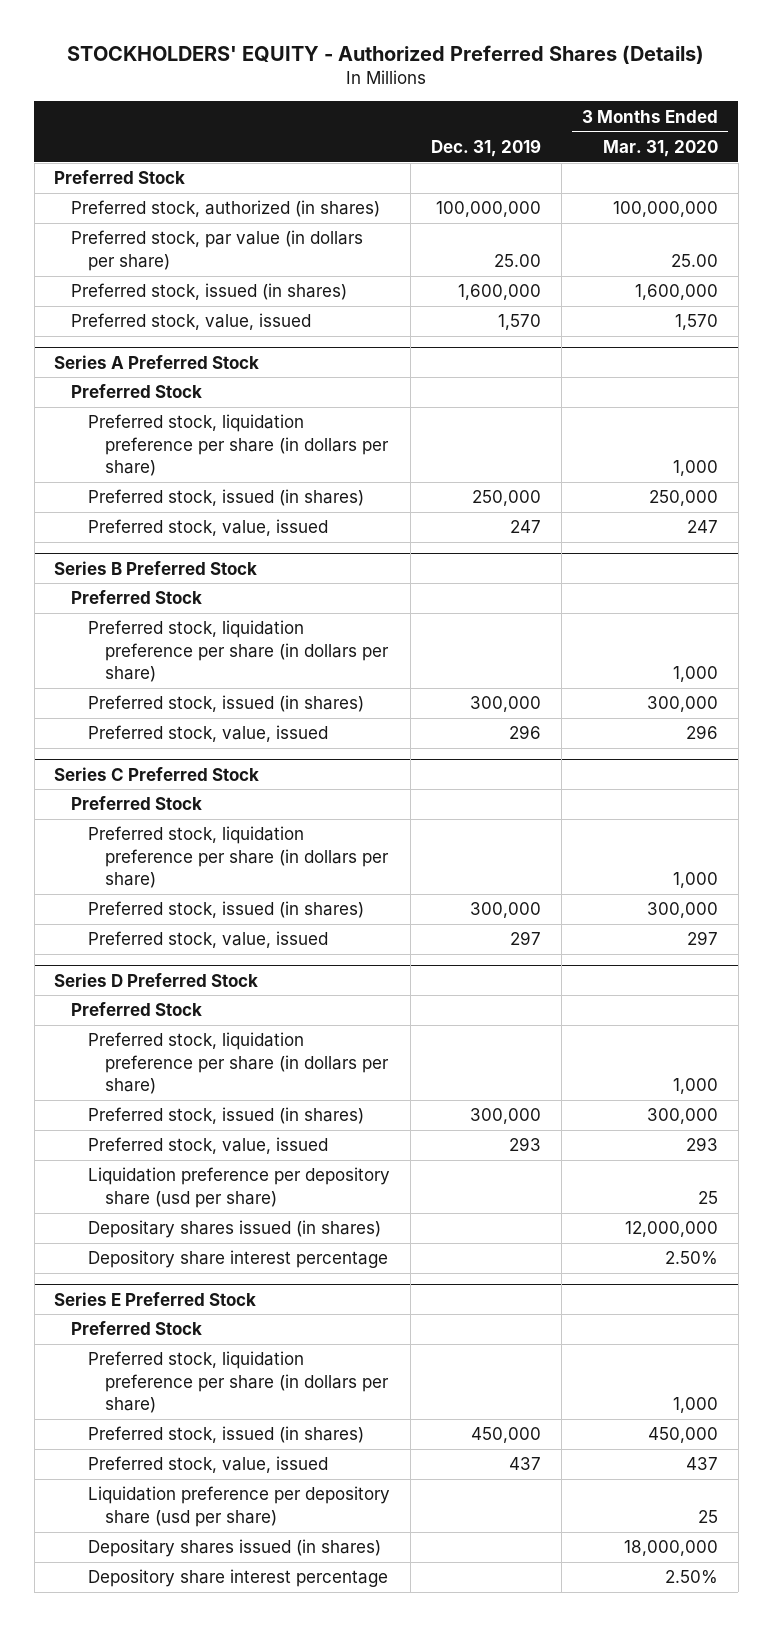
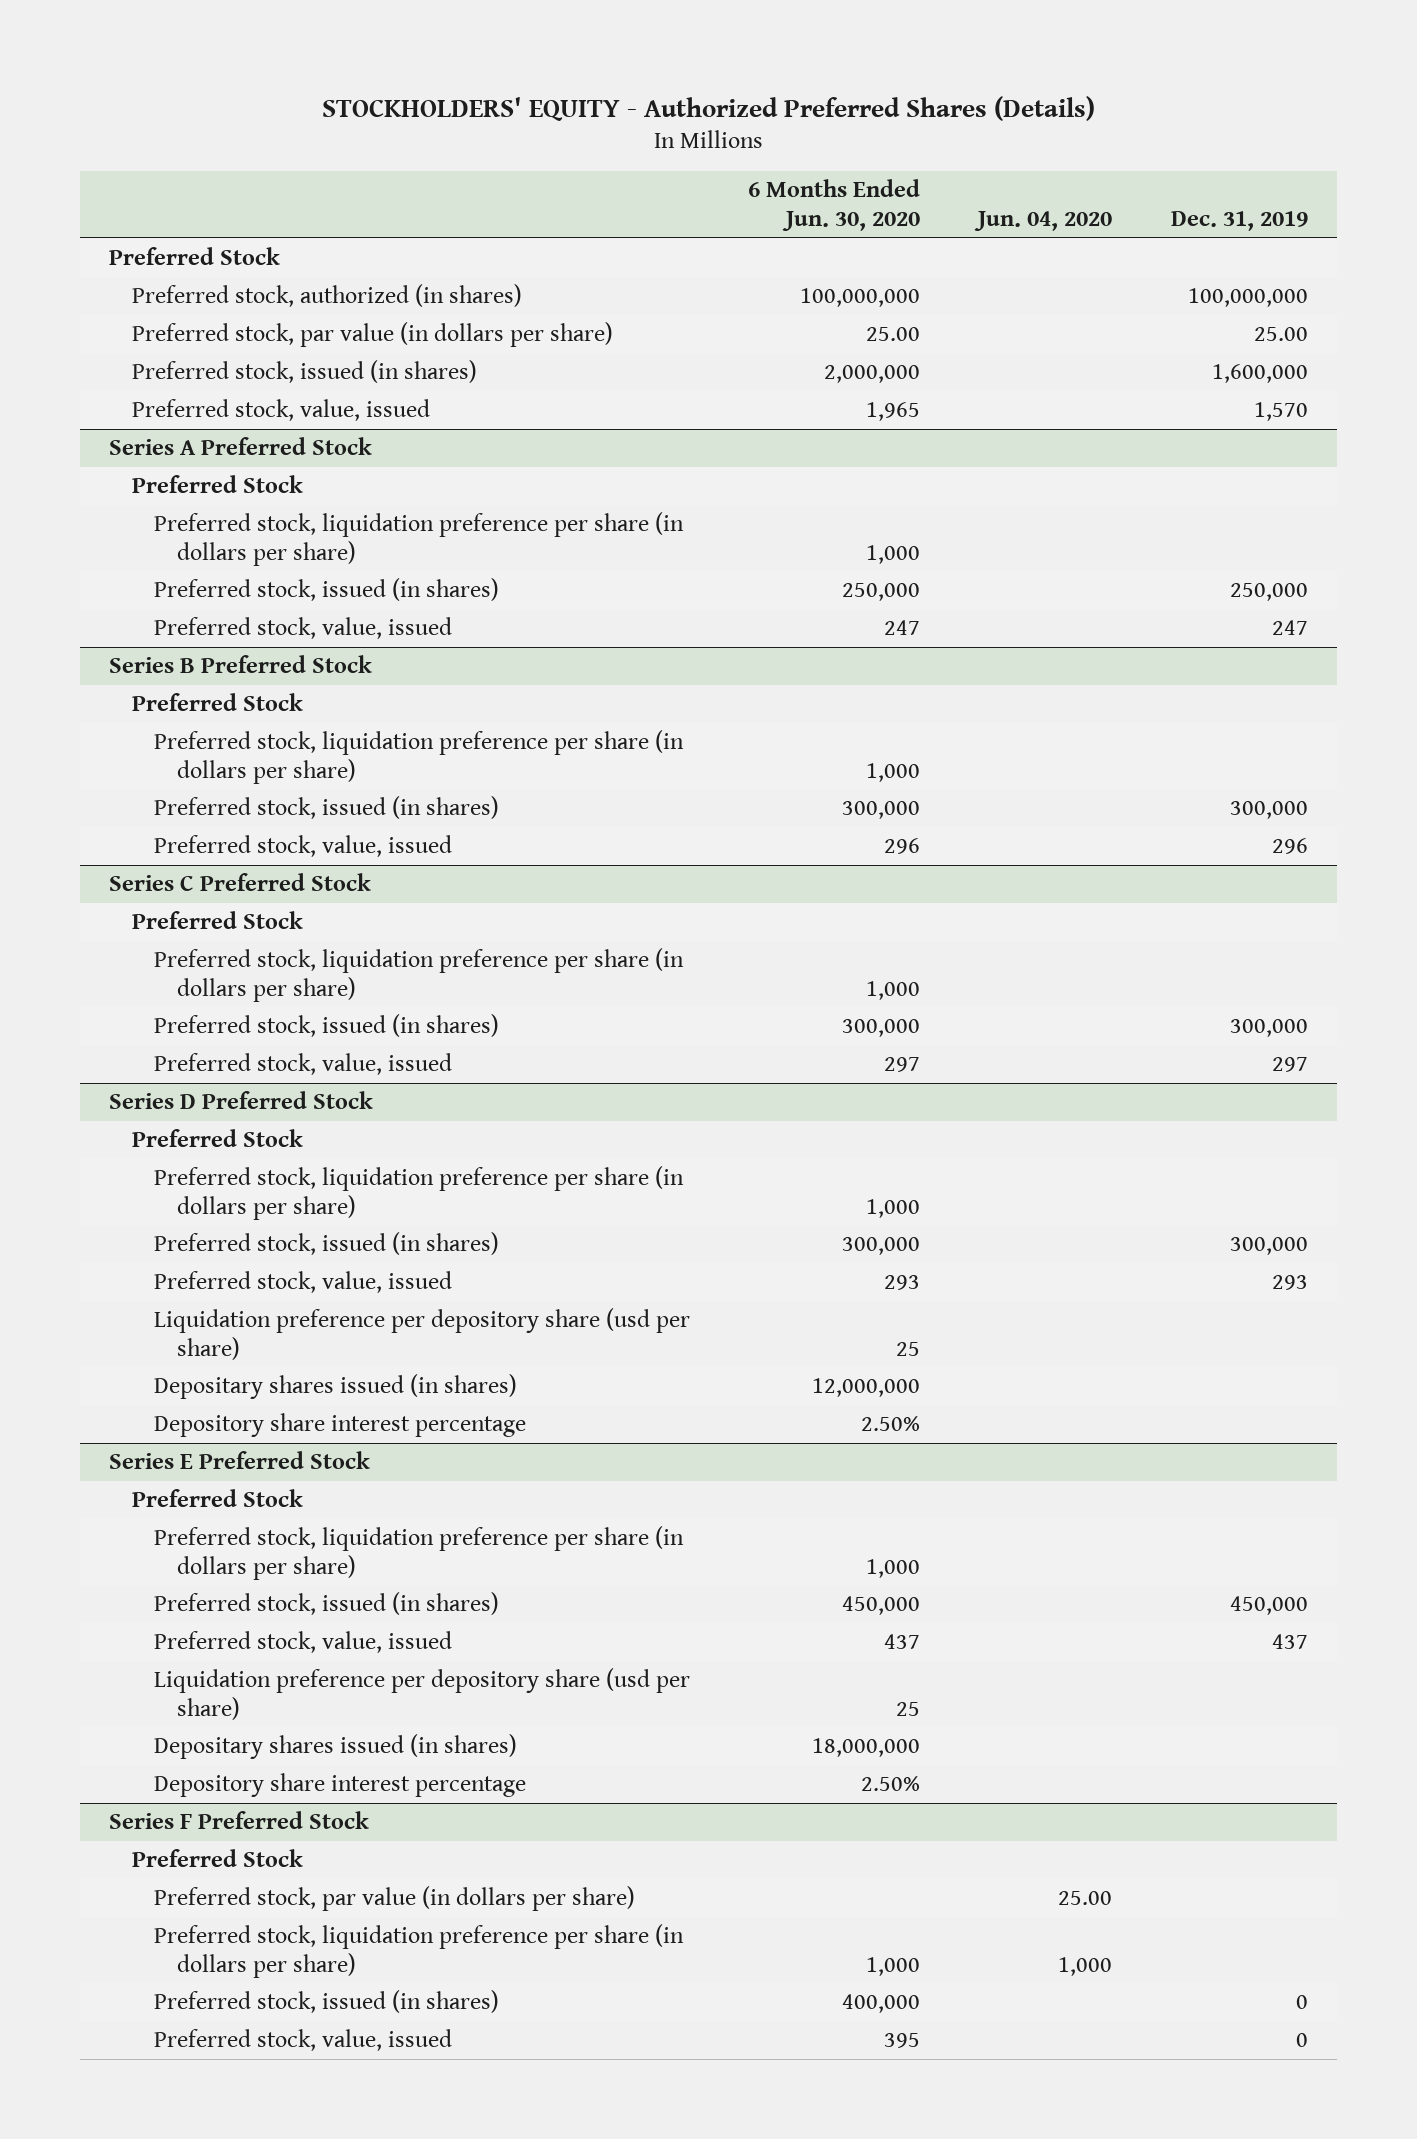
- | Dec. 31, 2019 | 3 Months Ended Mar. 31, 2020
+ | 6 Months Ended Jun. 30, 2020 | Jun. 04, 2020 | Dec. 31, 2019
+ Series F Preferred Stock
+ Preferred Stock
+ Preferred stock, par value (in dollars per share) | | 25.00 |
+ Preferred stock, liquidation preference per share (in dollars per share) | 1,000 | 1,000 |
+ Preferred stock, issued (in shares) | 400,000 | | 0
+ Preferred stock, value, issued | 395 | | 0

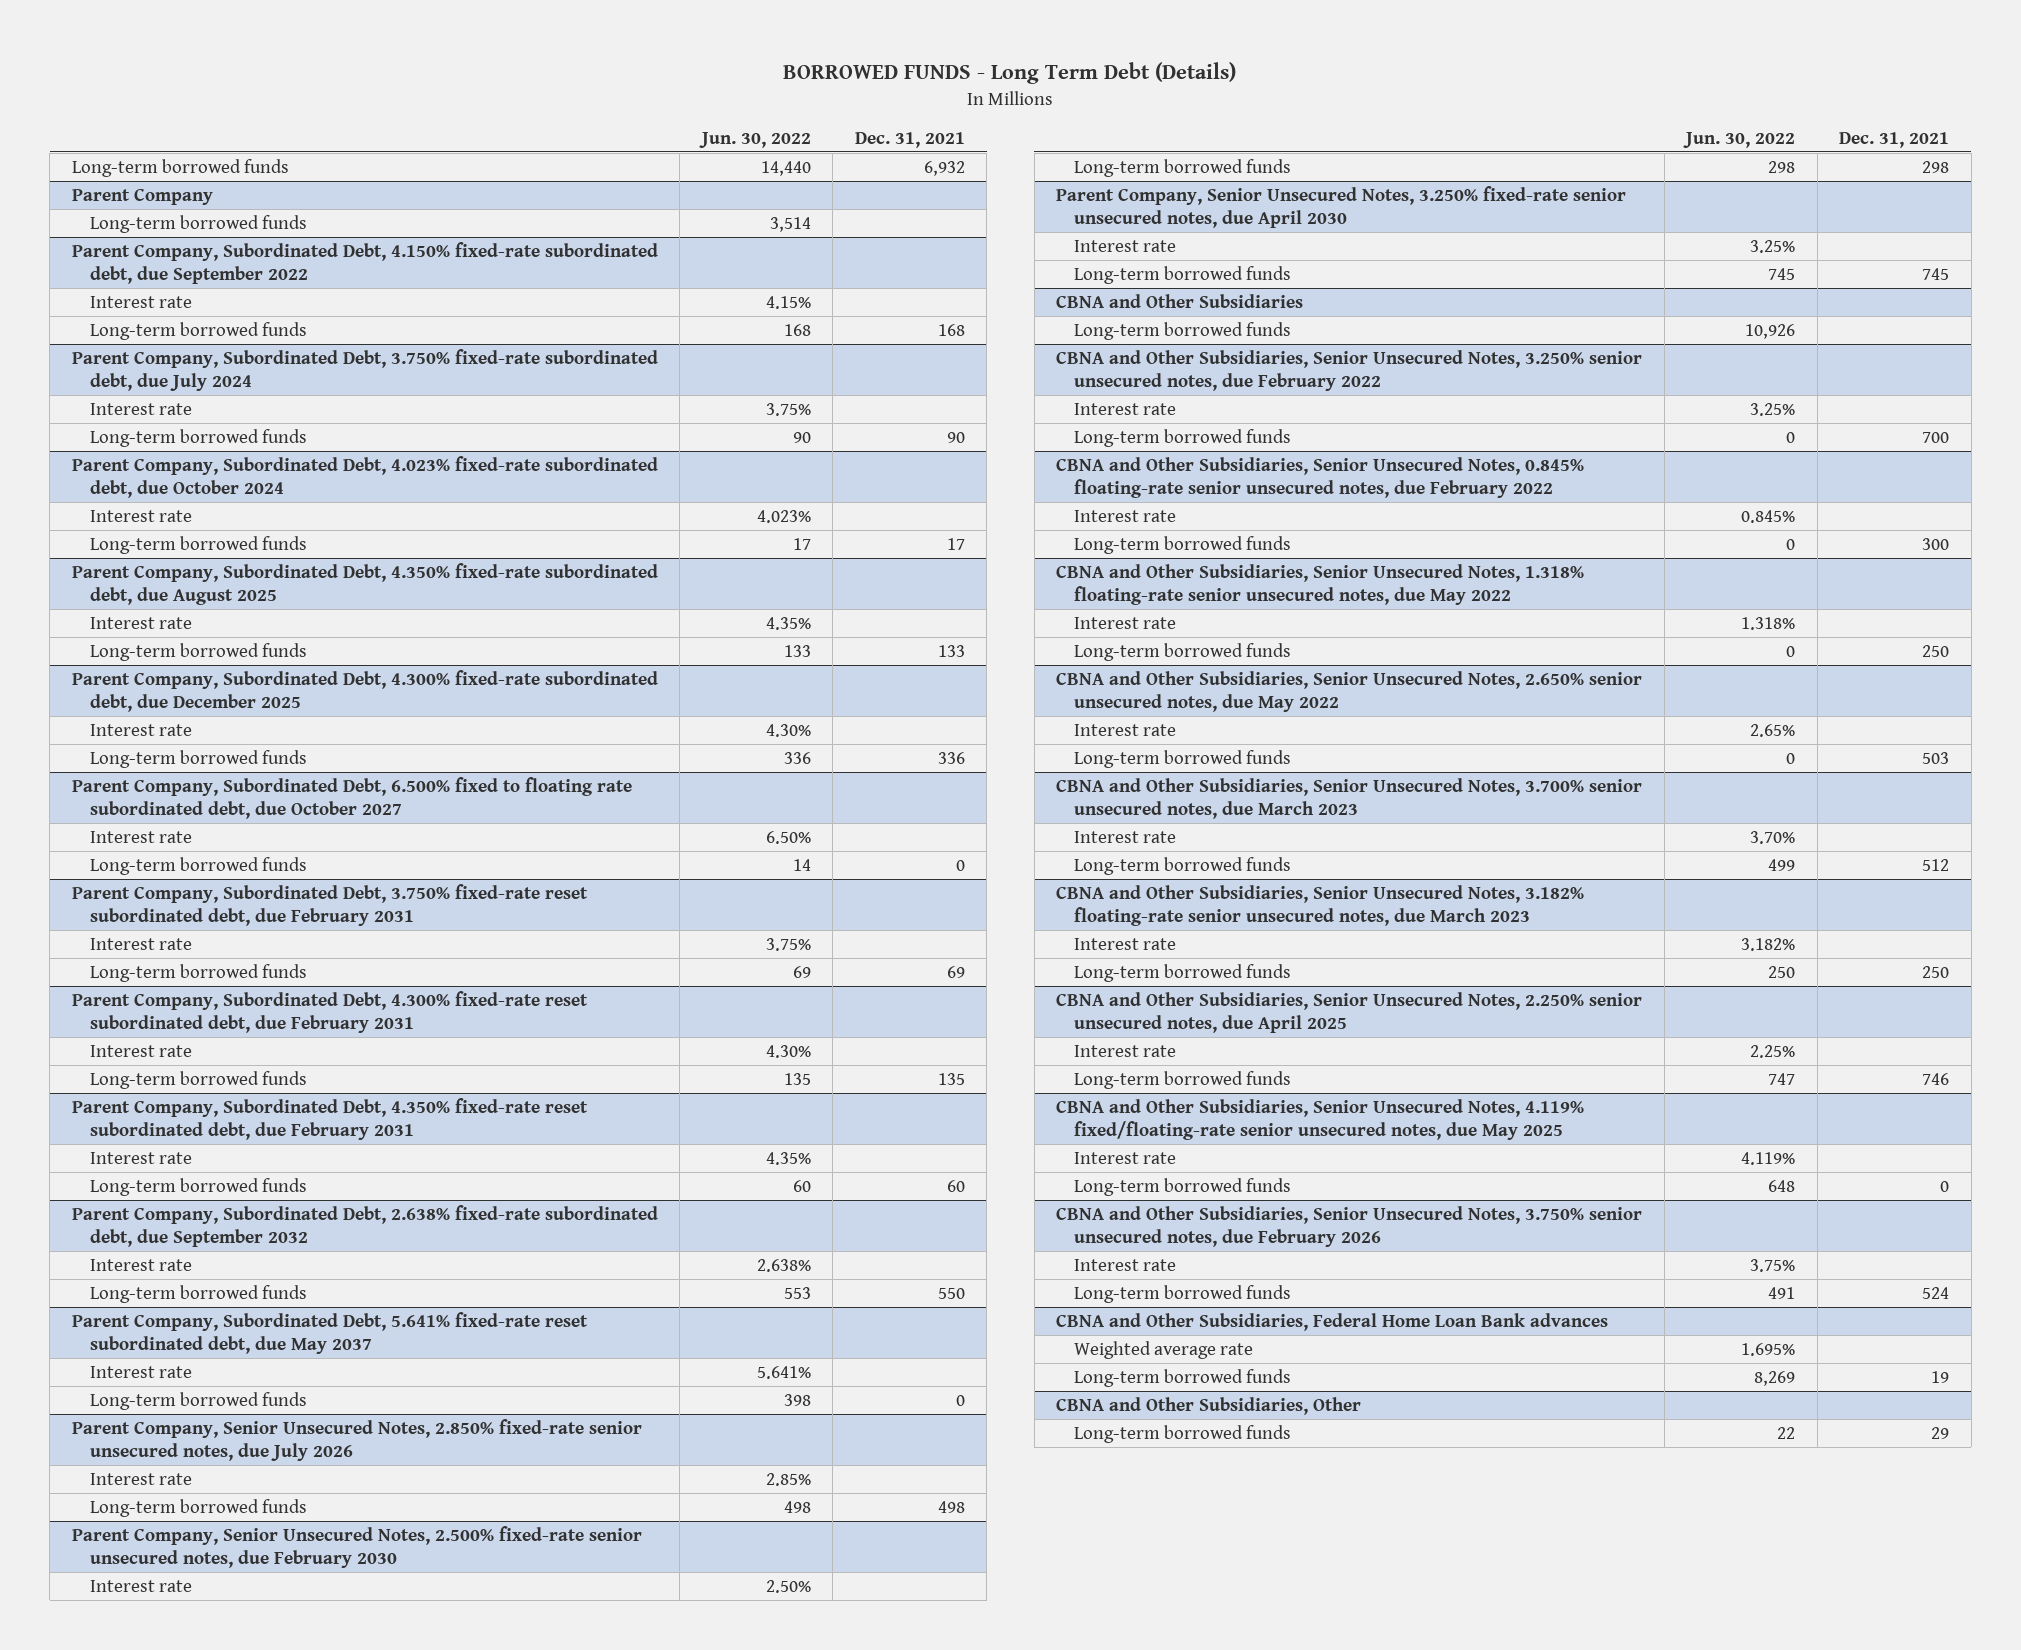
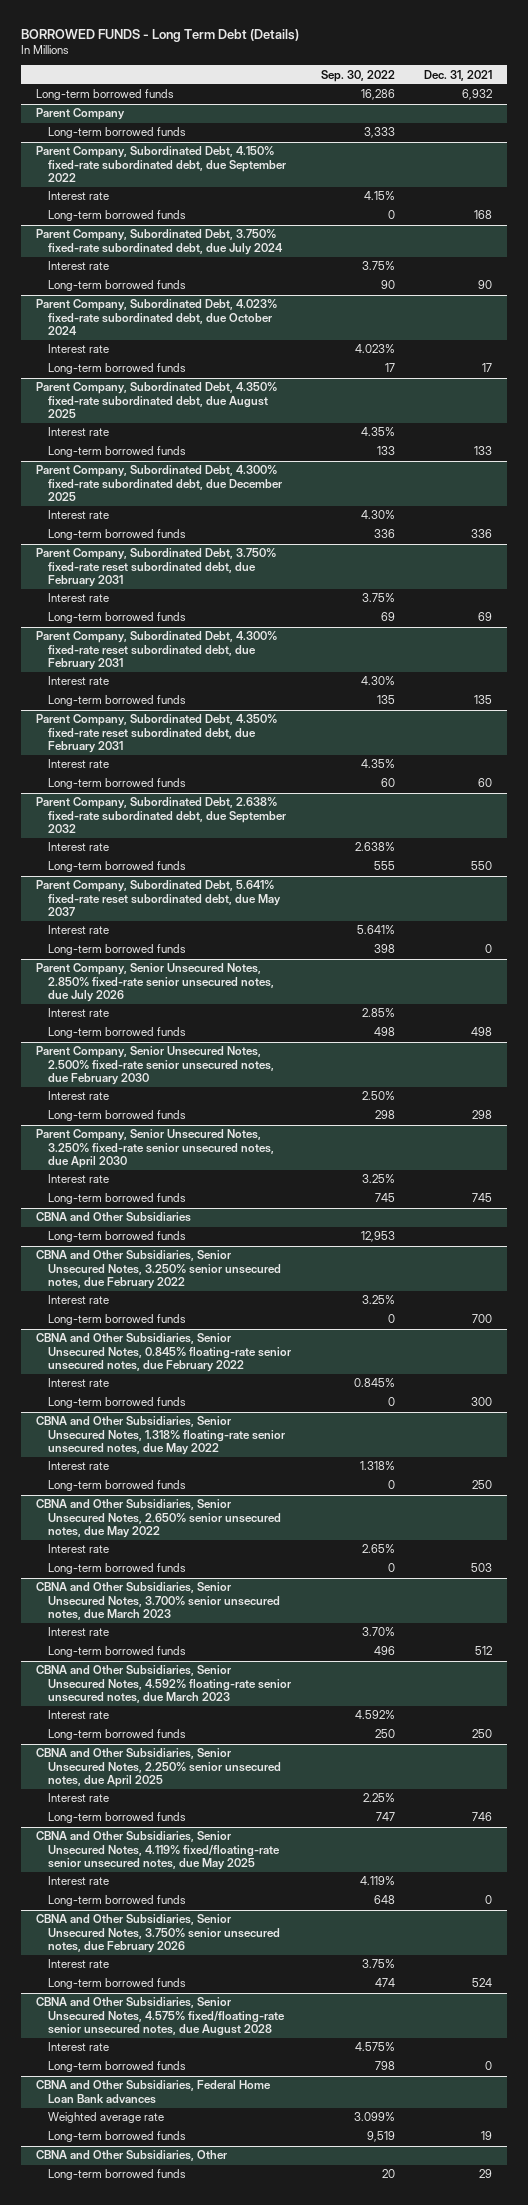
- | Jun. 30, 2022 | Dec. 31, 2021
+ | Sep. 30, 2022 | Dec. 31, 2021
- Parent Company, Subordinated Debt, 6.500% fixed to floating rate subordinated debt, due October 2027
- Interest rate | 6.50% |
- Long-term borrowed funds | 14 | 0
- CBNA and Other Subsidiaries, Senior Unsecured Notes, 3.182% floating-rate senior unsecured notes, due March 2023
+ CBNA and Other Subsidiaries, Senior Unsecured Notes, 4.592% floating-rate senior unsecured notes, due March 2023
+ CBNA and Other Subsidiaries, Senior Unsecured Notes, 4.575% fixed/floating-rate senior unsecured notes, due August 2028
+ Interest rate | 4.575% |
+ Long-term borrowed funds | 798 | 0

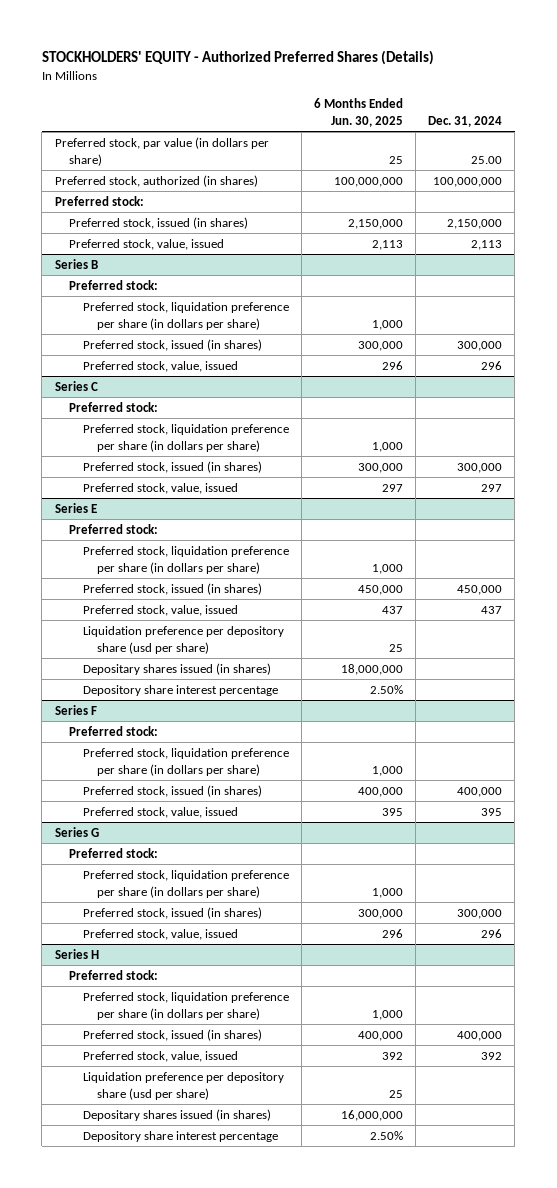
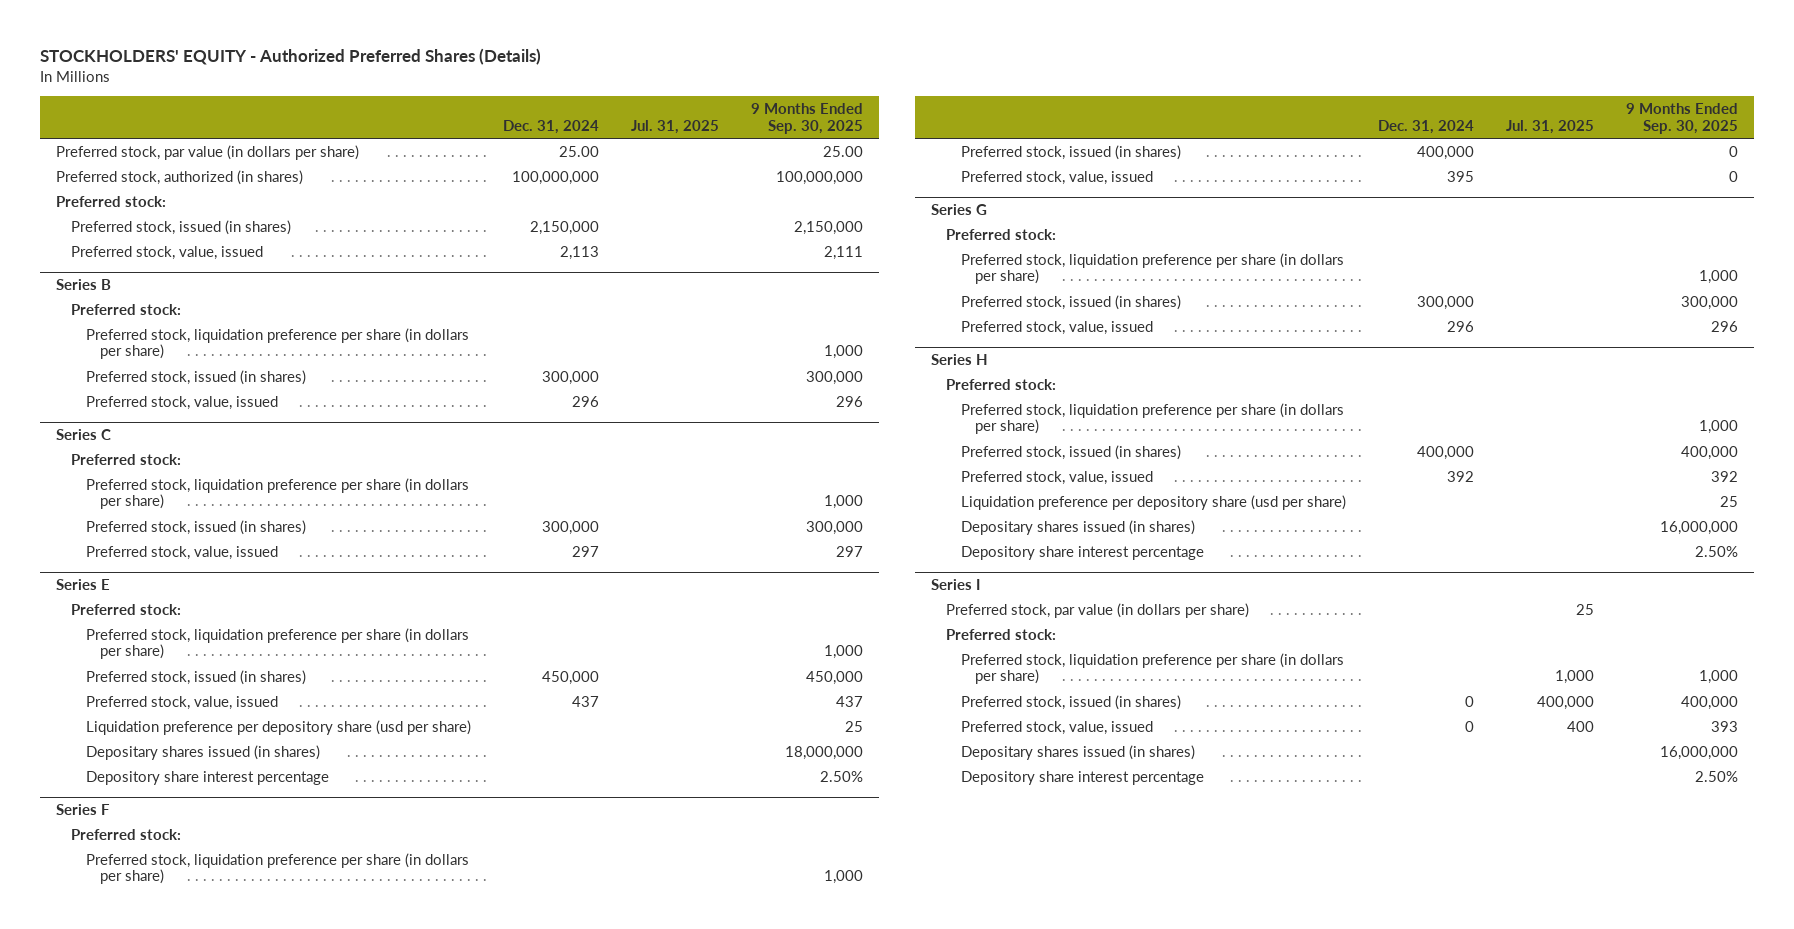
- | 6 Months Ended Jun. 30, 2025 | Dec. 31, 2024
+ | Dec. 31, 2024 | Jul. 31, 2025 | 9 Months Ended Sep. 30, 2025
+ Series I
+ Preferred stock, par value (in dollars per share) | | 25 |
+ Preferred stock:
+ Preferred stock, liquidation preference per share (in dollars per share) | | 1,000 | 1,000
+ Preferred stock, issued (in shares) | 0 | 400,000 | 400,000
+ Preferred stock, value, issued | 0 | 400 | 393
+ Depositary shares issued (in shares) | | | 16,000,000
+ Depository share interest percentage | | | 2.50%

